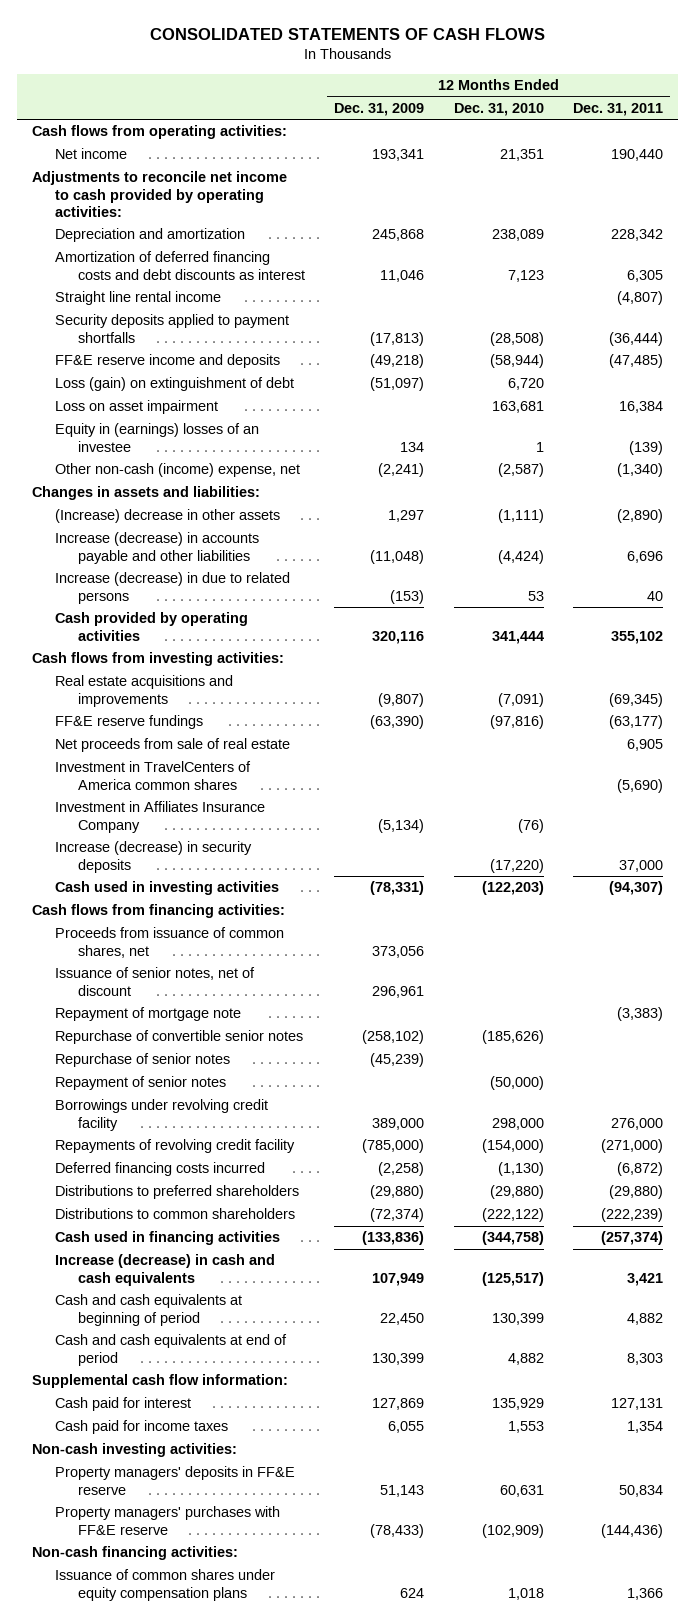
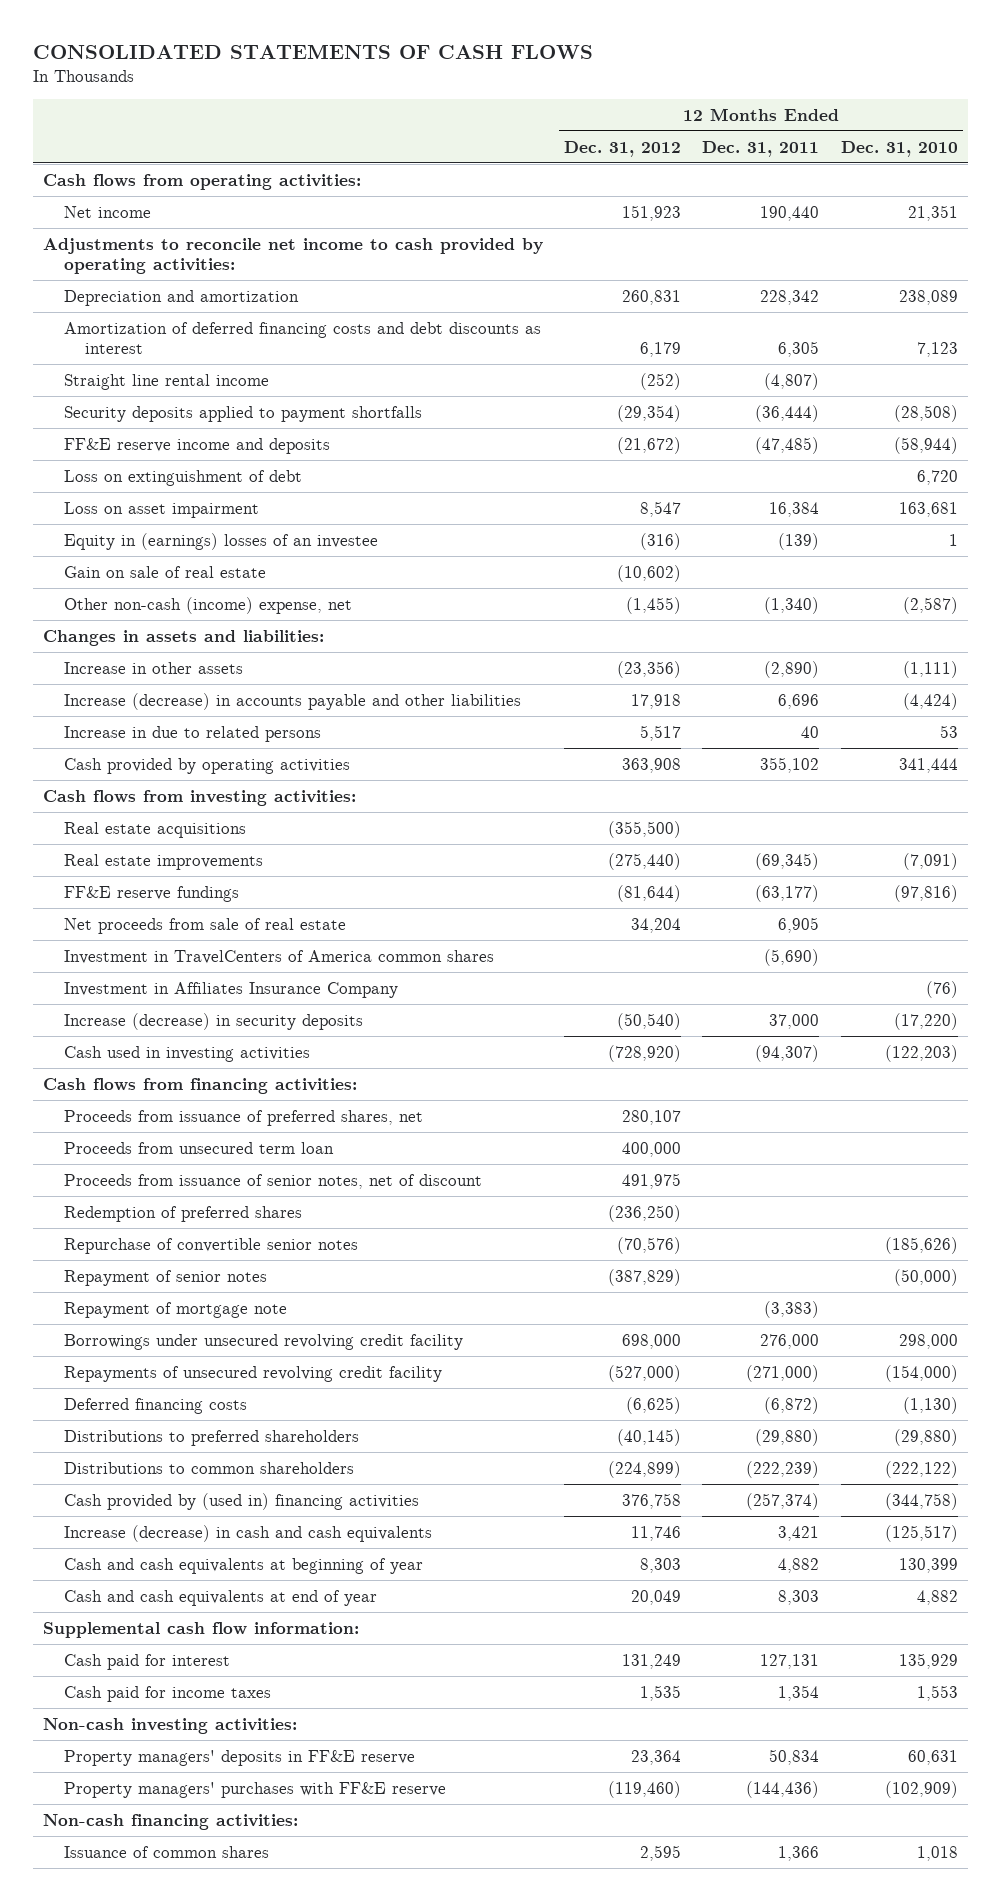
- | 12 Months Ended Dec. 31, 2009 | 12 Months Ended Dec. 31, 2010 | 12 Months Ended Dec. 31, 2011
+ | 12 Months Ended Dec. 31, 2012 | 12 Months Ended Dec. 31, 2011 | 12 Months Ended Dec. 31, 2010
- Loss (gain) on extinguishment of debt | (51,097) | 6,720 |
+ Loss on extinguishment of debt | | | 6,720
+ Gain on sale of real estate | (10,602) | |
- (Increase) decrease in other assets | 1,297 | (1,111) | (2,890)
+ Increase in other assets | (23,356) | (2,890) | (1,111)
- Increase (decrease) in due to related persons | (153) | 53 | 40
+ Increase in due to related persons | 5,517 | 40 | 53
- Real estate acquisitions and improvements | (9,807) | (7,091) | (69,345)
+ Real estate acquisitions | (355,500) | |
+ Real estate improvements | (275,440) | (69,345) | (7,091)
- Proceeds from issuance of common shares, net | 373,056 | |
- Issuance of senior notes, net of discount | 296,961 | |
+ Proceeds from issuance of preferred shares, net | 280,107 | |
+ Proceeds from unsecured term loan | 400,000 | |
+ Proceeds from issuance of senior notes, net of discount | 491,975 | |
+ Redemption of preferred shares | (236,250) | |
- Repurchase of senior notes | (45,239) | |
- Borrowings under revolving credit facility | 389,000 | 298,000 | 276,000
- Repayments of revolving credit facility | (785,000) | (154,000) | (271,000)
- Deferred financing costs incurred | (2,258) | (1,130) | (6,872)
moved down: Repayment of mortgage note | | (3,383) |
+ Borrowings under unsecured revolving credit facility | 698,000 | 276,000 | 298,000
+ Repayments of unsecured revolving credit facility | (527,000) | (271,000) | (154,000)
+ Deferred financing costs | (6,625) | (6,872) | (1,130)
- Cash used in financing activities | (133,836) | (344,758) | (257,374)
+ Cash provided by (used in) financing activities | 376,758 | (257,374) | (344,758)
- Cash and cash equivalents at beginning of period | 22,450 | 130,399 | 4,882
- Cash and cash equivalents at end of period | 130,399 | 4,882 | 8,303
+ Cash and cash equivalents at beginning of year | 8,303 | 4,882 | 130,399
+ Cash and cash equivalents at end of year | 20,049 | 8,303 | 4,882
- Issuance of common shares under equity compensation plans | 624 | 1,018 | 1,366
+ Issuance of common shares | 2,595 | 1,366 | 1,018

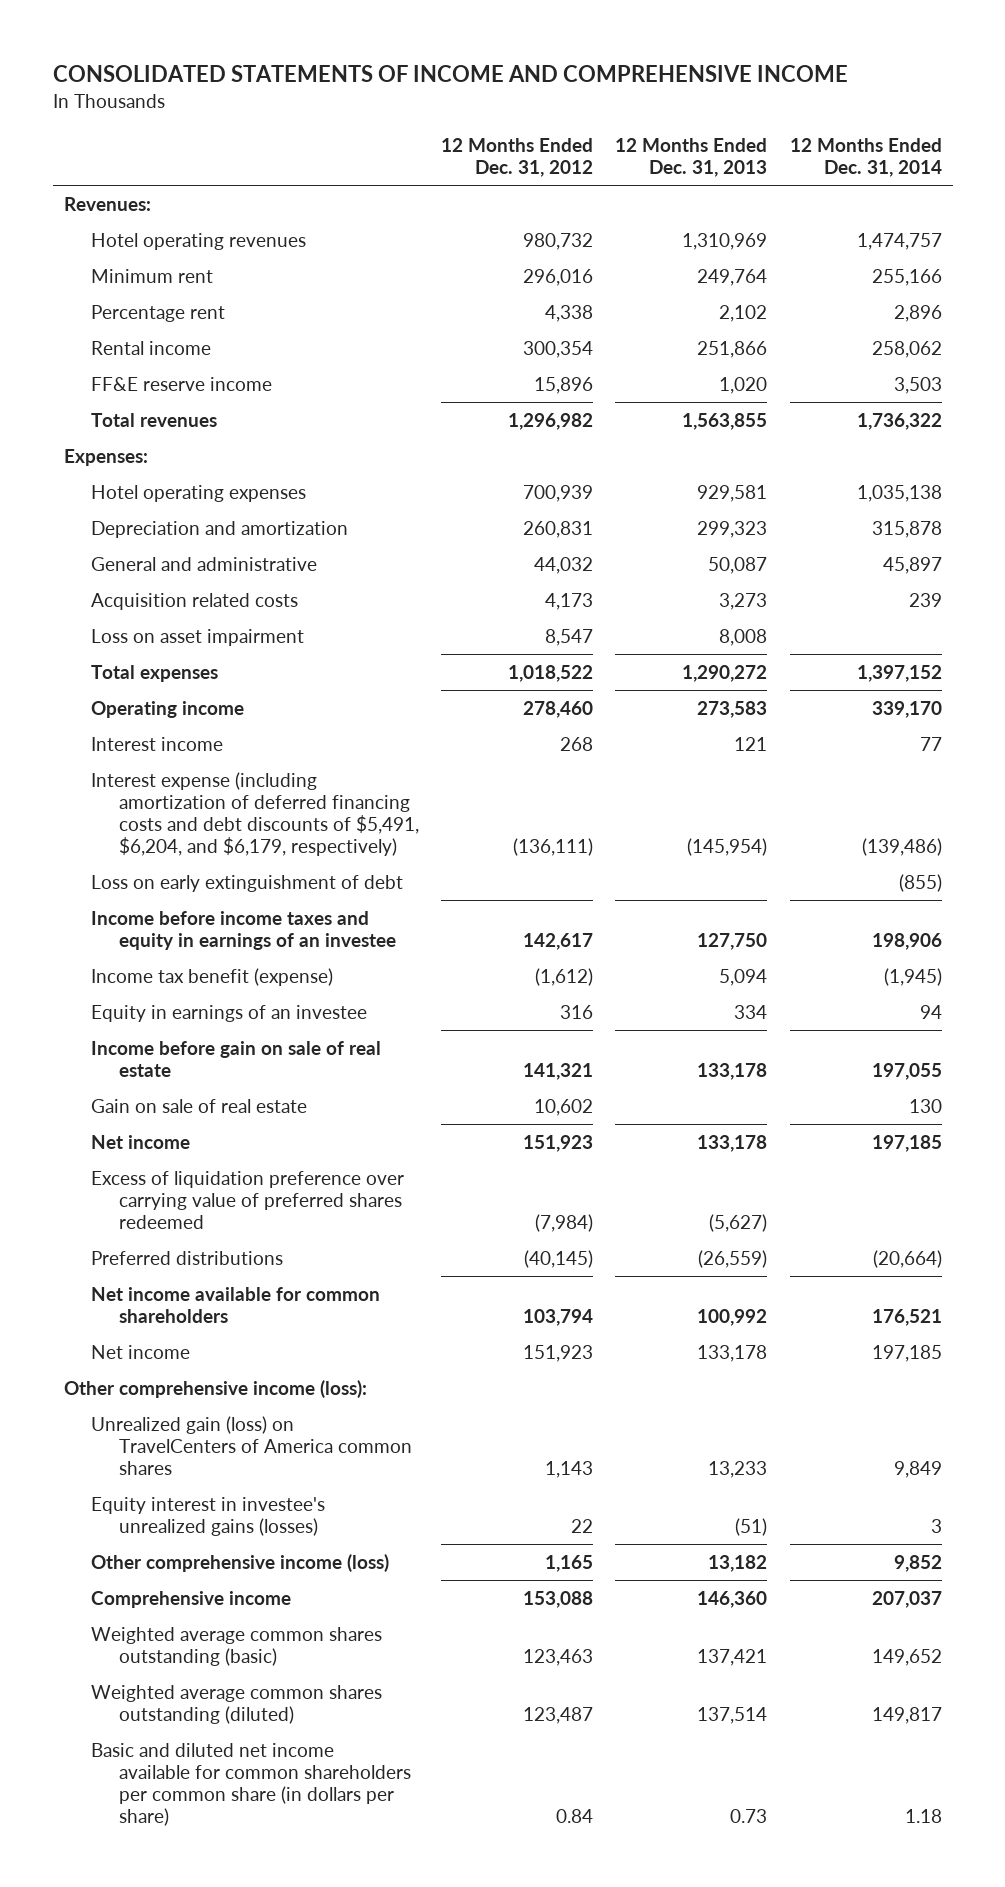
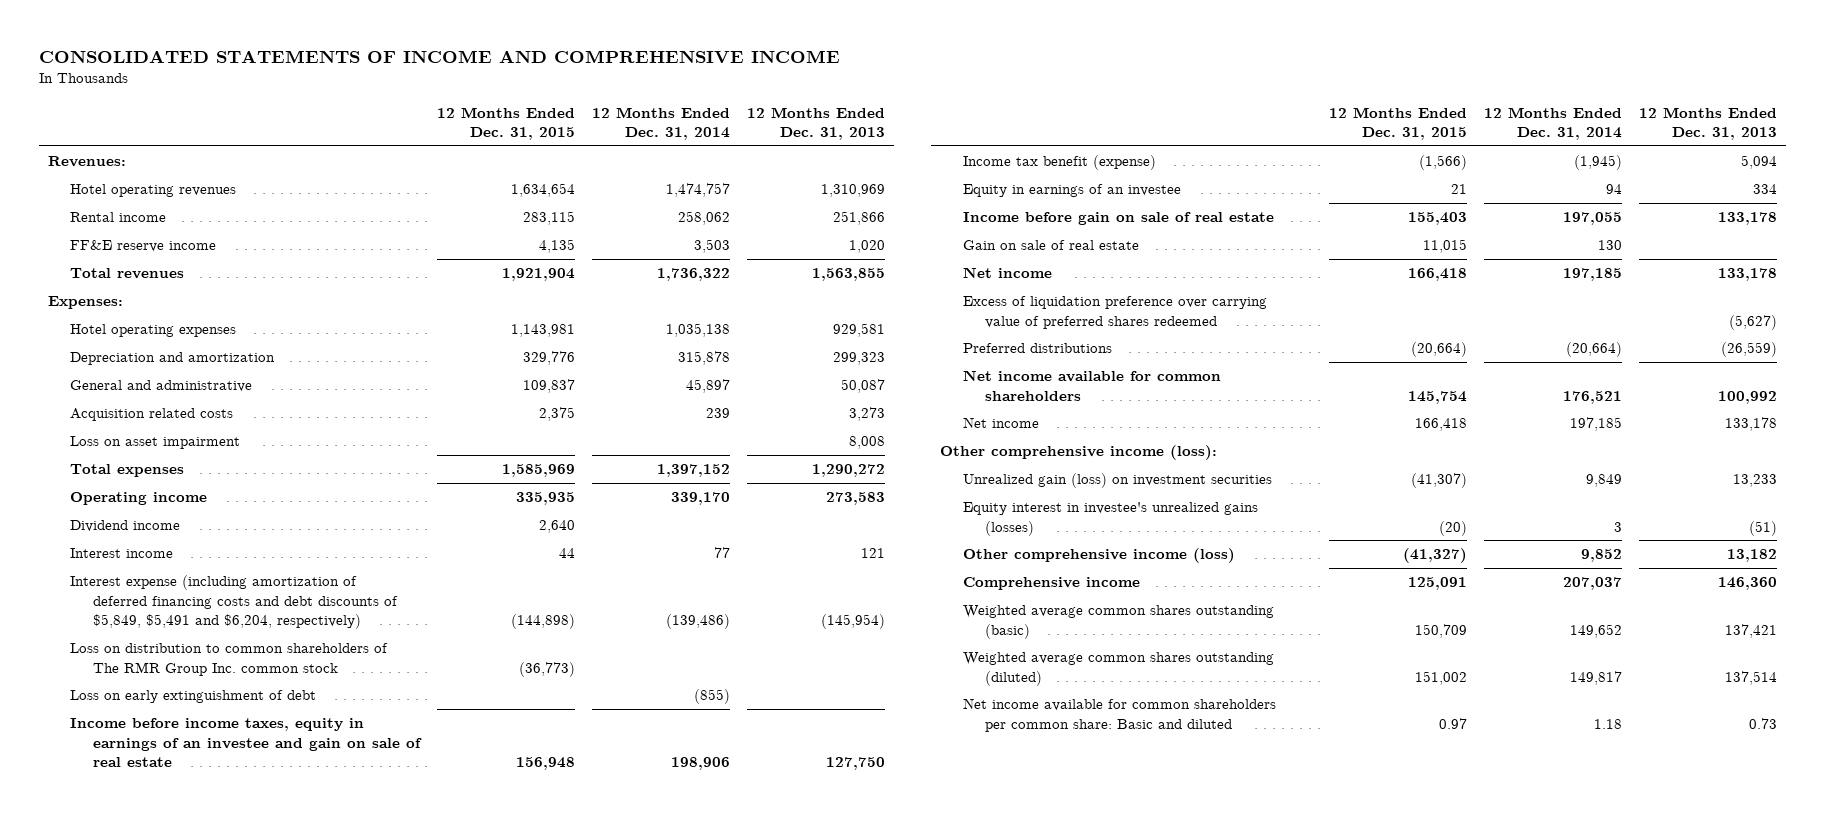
- | 12 Months Ended Dec. 31, 2012 | 12 Months Ended Dec. 31, 2013 | 12 Months Ended Dec. 31, 2014
+ | 12 Months Ended Dec. 31, 2015 | 12 Months Ended Dec. 31, 2014 | 12 Months Ended Dec. 31, 2013
- Minimum rent | 296,016 | 249,764 | 255,166
- Percentage rent | 4,338 | 2,102 | 2,896
+ Dividend income | 2,640 | |
- Interest expense (including amortization of deferred financing costs and debt discounts of $5,491, $6,204, and $6,179, respectively) | (136,111) | (145,954) | (139,486)
+ Interest expense (including amortization of deferred financing costs and debt discounts of $5,849, $5,491 and $6,204, respectively) | (144,898) | (139,486) | (145,954)
+ Loss on distribution to common shareholders of The RMR Group Inc. common stock | (36,773) | |
- Income before income taxes and equity in earnings of an investee | 142,617 | 127,750 | 198,906
+ Income before income taxes, equity in earnings of an investee and gain on sale of real estate | 156,948 | 198,906 | 127,750
- Unrealized gain (loss) on TravelCenters of America common shares | 1,143 | 13,233 | 9,849
+ Unrealized gain (loss) on investment securities | (41,307) | 9,849 | 13,233
- Basic and diluted net income available for common shareholders per common share (in dollars per share) | 0.84 | 0.73 | 1.18
+ Net income available for common shareholders per common share: Basic and diluted | 0.97 | 1.18 | 0.73

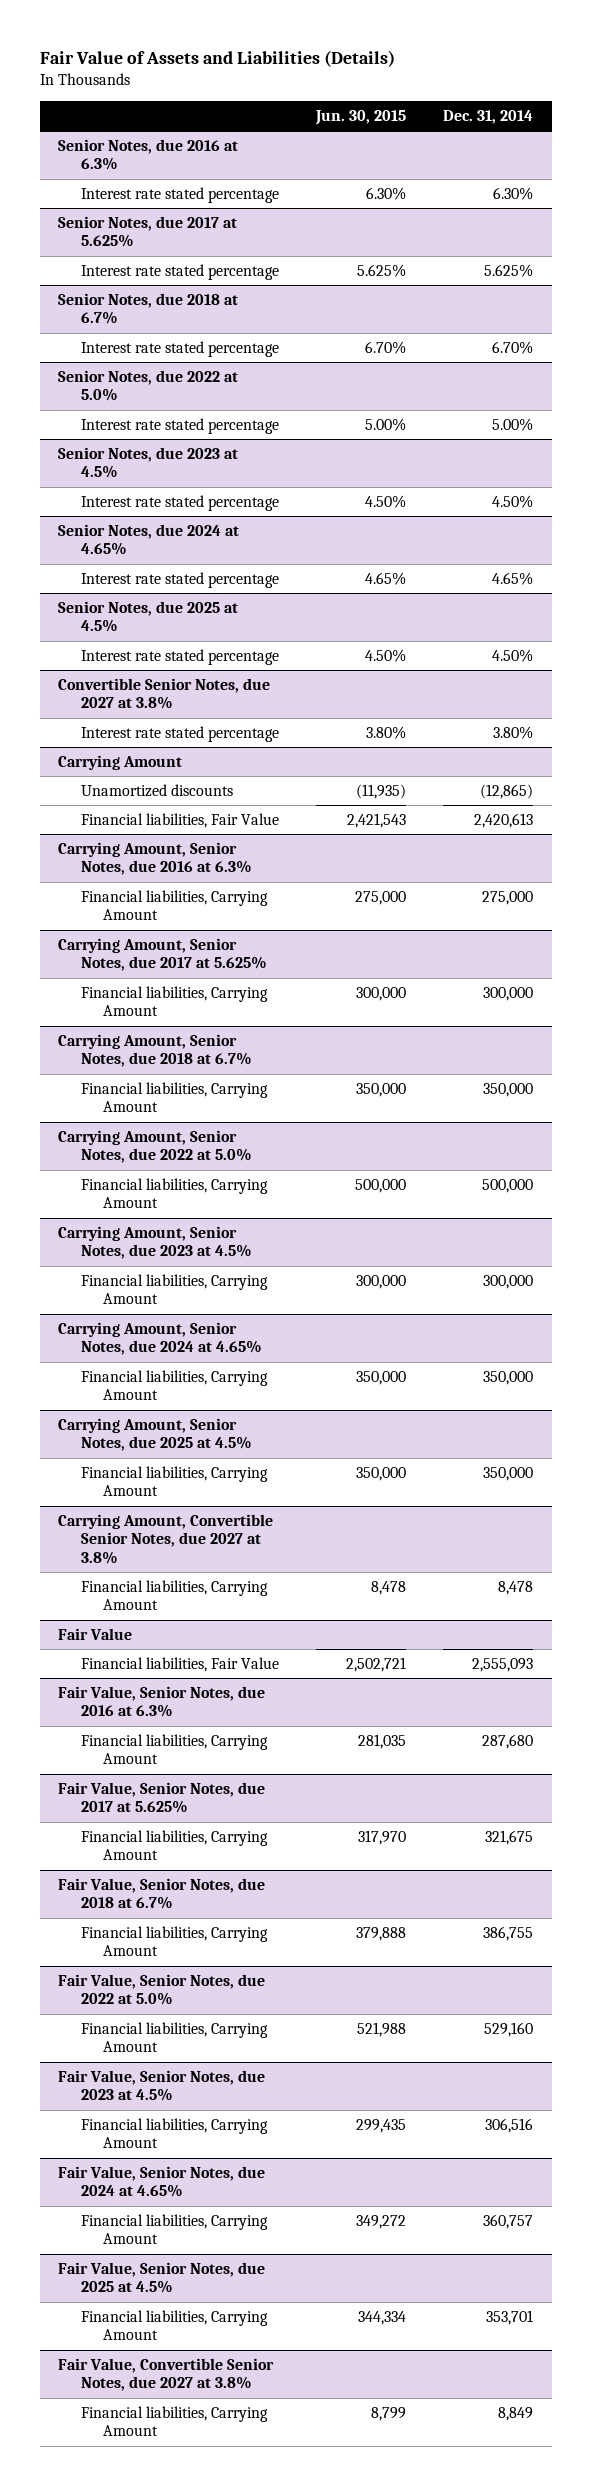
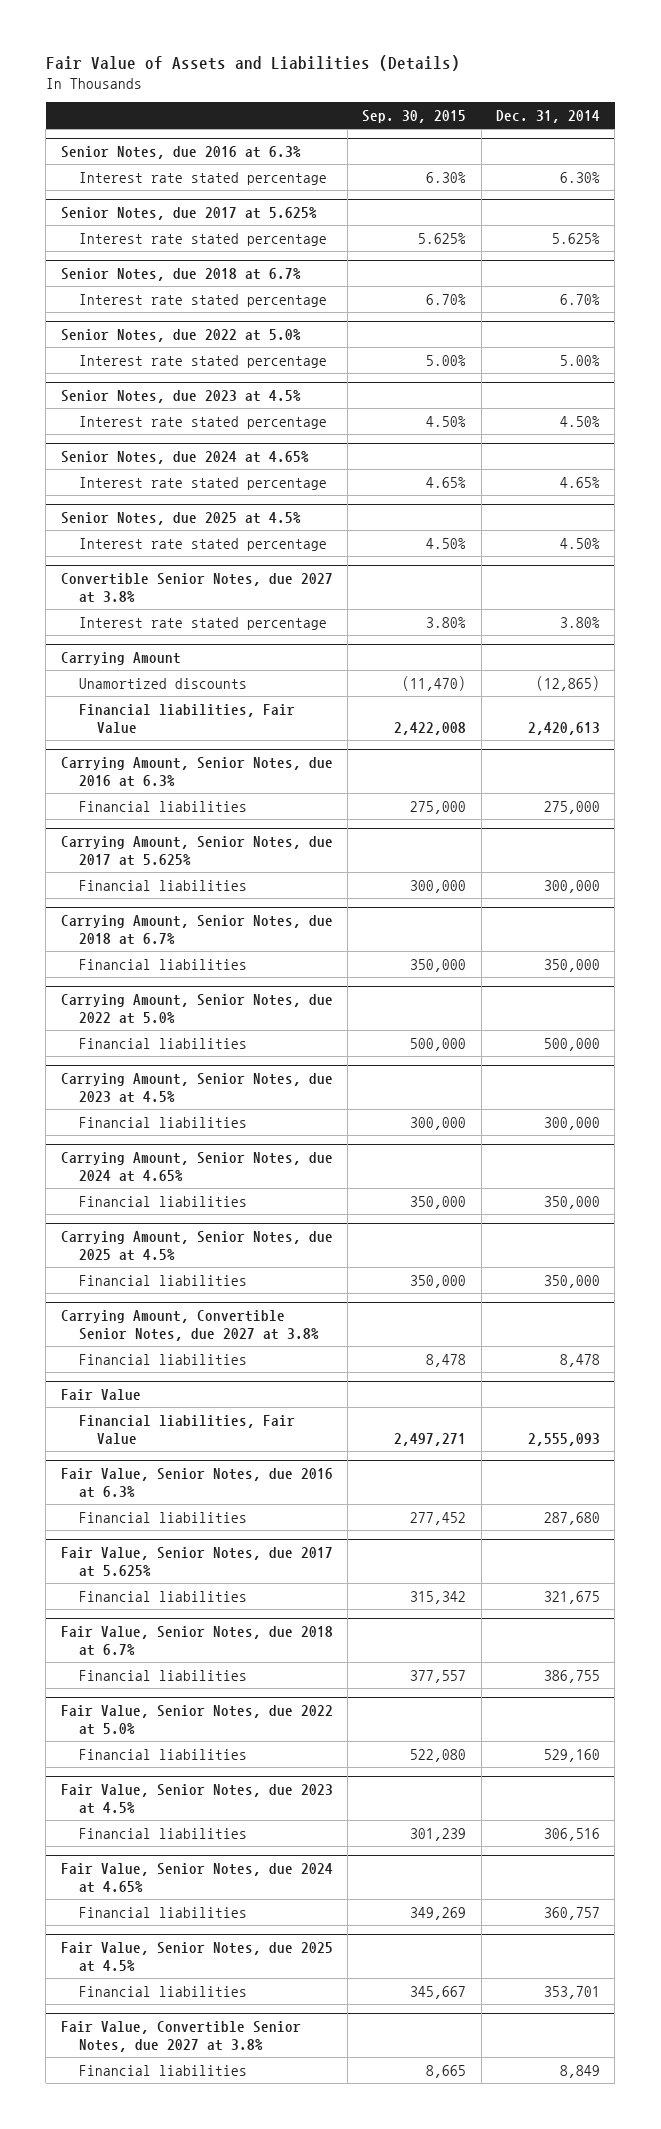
- | Jun. 30, 2015 | Dec. 31, 2014
+ | Sep. 30, 2015 | Dec. 31, 2014
@ Carrying Amount, Senior Notes, due 2016 at 6.3%
- Financial liabilities, Carrying Amount | 275,000 | 275,000
+ Financial liabilities | 275,000 | 275,000
@ Carrying Amount, Senior Notes, due 2017 at 5.625%
- Financial liabilities, Carrying Amount | 300,000 | 300,000
+ Financial liabilities | 300,000 | 300,000
@ Carrying Amount, Senior Notes, due 2018 at 6.7%
- Financial liabilities, Carrying Amount | 350,000 | 350,000
+ Financial liabilities | 350,000 | 350,000
@ Carrying Amount, Senior Notes, due 2022 at 5.0%
- Financial liabilities, Carrying Amount | 500,000 | 500,000
+ Financial liabilities | 500,000 | 500,000
@ Carrying Amount, Senior Notes, due 2023 at 4.5%
- Financial liabilities, Carrying Amount | 300,000 | 300,000
+ Financial liabilities | 300,000 | 300,000
@ Carrying Amount, Senior Notes, due 2024 at 4.65%
- Financial liabilities, Carrying Amount | 350,000 | 350,000
+ Financial liabilities | 350,000 | 350,000
@ Carrying Amount, Senior Notes, due 2025 at 4.5%
- Financial liabilities, Carrying Amount | 350,000 | 350,000
+ Financial liabilities | 350,000 | 350,000
@ Carrying Amount, Convertible Senior Notes, due 2027 at 3.8%
- Financial liabilities, Carrying Amount | 8,478 | 8,478
+ Financial liabilities | 8,478 | 8,478
@ Fair Value, Senior Notes, due 2016 at 6.3%
- Financial liabilities, Carrying Amount | 281,035 | 287,680
+ Financial liabilities | 277,452 | 287,680
@ Fair Value, Senior Notes, due 2017 at 5.625%
- Financial liabilities, Carrying Amount | 317,970 | 321,675
+ Financial liabilities | 315,342 | 321,675
@ Fair Value, Senior Notes, due 2018 at 6.7%
- Financial liabilities, Carrying Amount | 379,888 | 386,755
+ Financial liabilities | 377,557 | 386,755
@ Fair Value, Senior Notes, due 2022 at 5.0%
- Financial liabilities, Carrying Amount | 521,988 | 529,160
+ Financial liabilities | 522,080 | 529,160
@ Fair Value, Senior Notes, due 2023 at 4.5%
- Financial liabilities, Carrying Amount | 299,435 | 306,516
+ Financial liabilities | 301,239 | 306,516
@ Fair Value, Senior Notes, due 2024 at 4.65%
- Financial liabilities, Carrying Amount | 349,272 | 360,757
+ Financial liabilities | 349,269 | 360,757
@ Fair Value, Senior Notes, due 2025 at 4.5%
- Financial liabilities, Carrying Amount | 344,334 | 353,701
+ Financial liabilities | 345,667 | 353,701
@ Fair Value, Convertible Senior Notes, due 2027 at 3.8%
- Financial liabilities, Carrying Amount | 8,799 | 8,849
+ Financial liabilities | 8,665 | 8,849

